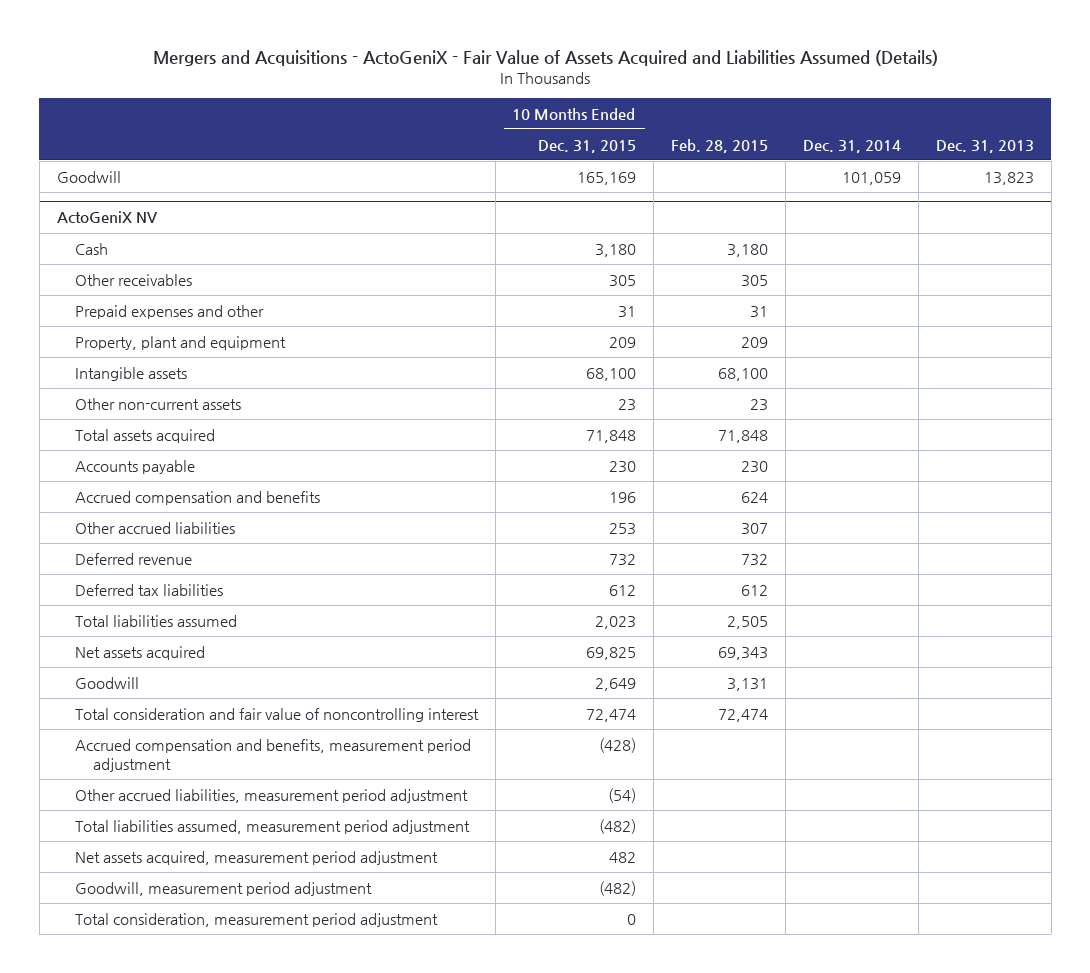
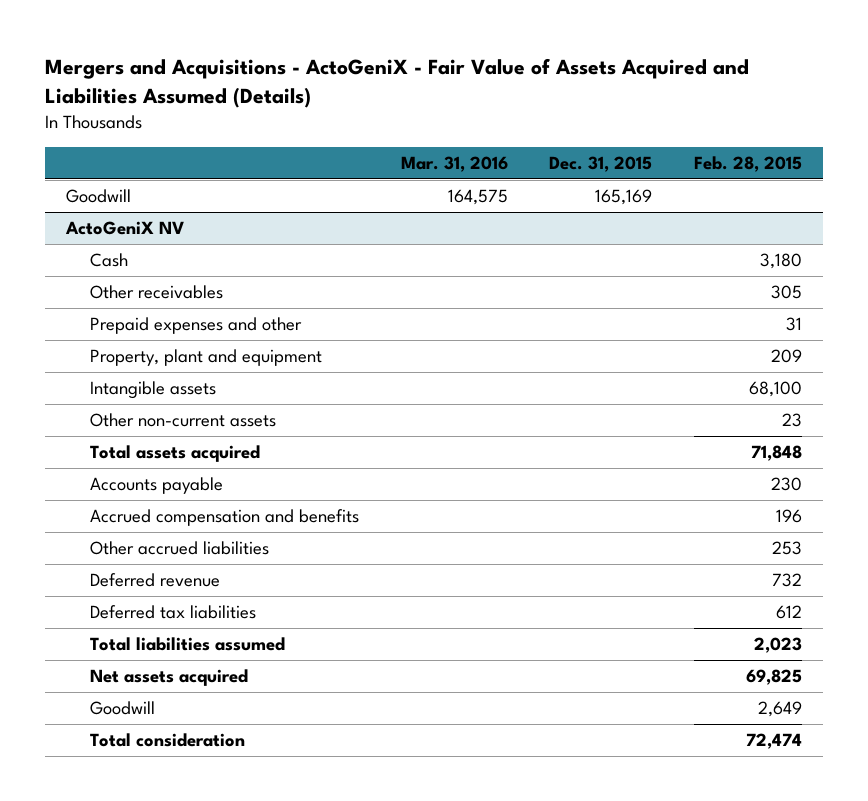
- | 10 Months Ended Dec. 31, 2015 | Feb. 28, 2015 | Dec. 31, 2014 | Dec. 31, 2013
+ | Mar. 31, 2016 | Dec. 31, 2015 | Feb. 28, 2015
@ ActoGeniX NV
- Accrued compensation and benefits | 196 | 624 | |
- Other accrued liabilities | 253 | 307 | |
+ Accrued compensation and benefits | | | 196
+ Other accrued liabilities | | | 253
- Total liabilities assumed | 2,023 | 2,505 | |
- Net assets acquired | 69,825 | 69,343 | |
- Goodwill | 2,649 | 3,131 | |
- Total consideration and fair value of noncontrolling interest | 72,474 | 72,474 | |
- Accrued compensation and benefits, measurement period adjustment | (428) | | |
- Other accrued liabilities, measurement period adjustment | (54) | | |
- Total liabilities assumed, measurement period adjustment | (482) | | |
- Net assets acquired, measurement period adjustment | 482 | | |
- Goodwill, measurement period adjustment | (482) | | |
- Total consideration, measurement period adjustment | 0 | | |
+ Total liabilities assumed | | | 2,023
+ Net assets acquired | | | 69,825
+ Goodwill | | | 2,649
+ Total consideration | | | 72,474

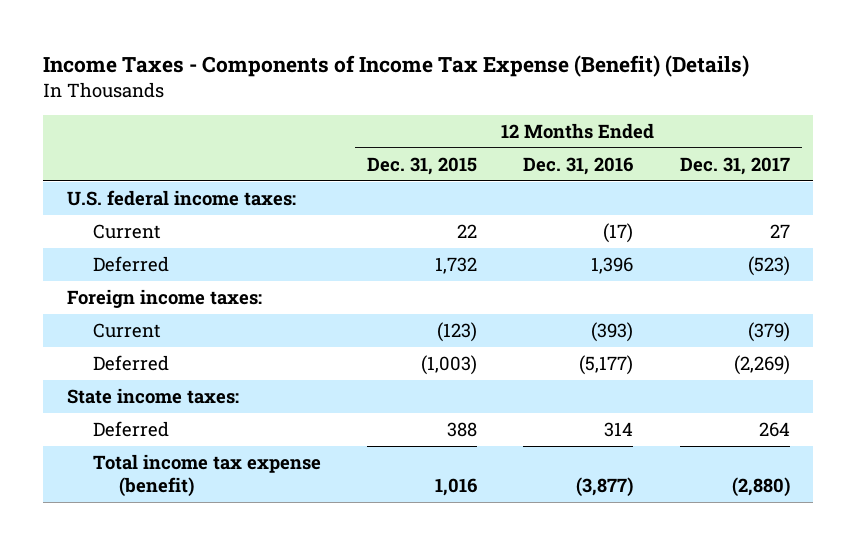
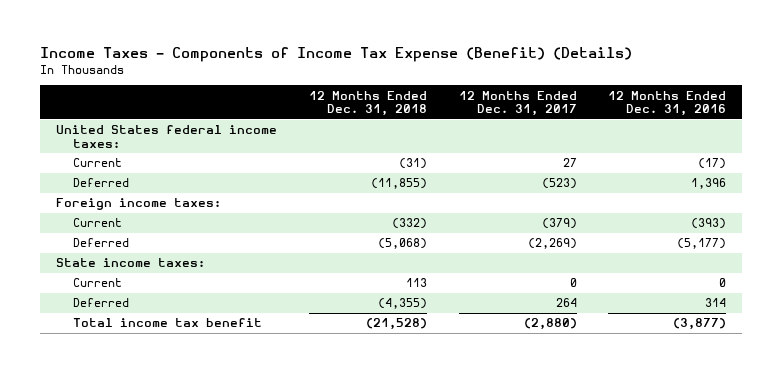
- | 12 Months Ended Dec. 31, 2015 | 12 Months Ended Dec. 31, 2016 | 12 Months Ended Dec. 31, 2017
+ | 12 Months Ended Dec. 31, 2018 | 12 Months Ended Dec. 31, 2017 | 12 Months Ended Dec. 31, 2016
- U.S. federal income taxes:
+ United States federal income taxes:
+ Current | 113 | 0 | 0
- Total income tax expense (benefit) | 1,016 | (3,877) | (2,880)
+ Total income tax benefit | (21,528) | (2,880) | (3,877)

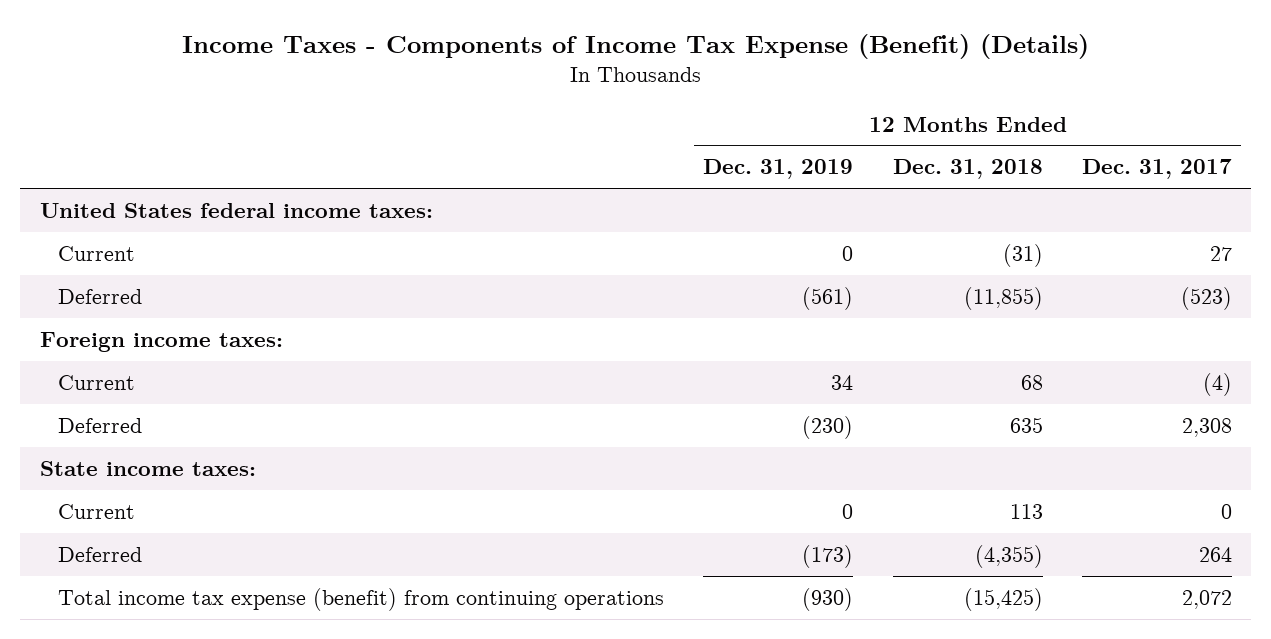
- | 12 Months Ended Dec. 31, 2018 | 12 Months Ended Dec. 31, 2017 | 12 Months Ended Dec. 31, 2016
+ | 12 Months Ended Dec. 31, 2019 | 12 Months Ended Dec. 31, 2018 | 12 Months Ended Dec. 31, 2017
- Current | (332) | (379) | (393)
- Deferred | (5,068) | (2,269) | (5,177)
+ Current | 34 | 68 | (4)
+ Deferred | (230) | 635 | 2,308
- Total income tax benefit | (21,528) | (2,880) | (3,877)
+ Total income tax expense (benefit) from continuing operations | (930) | (15,425) | 2,072

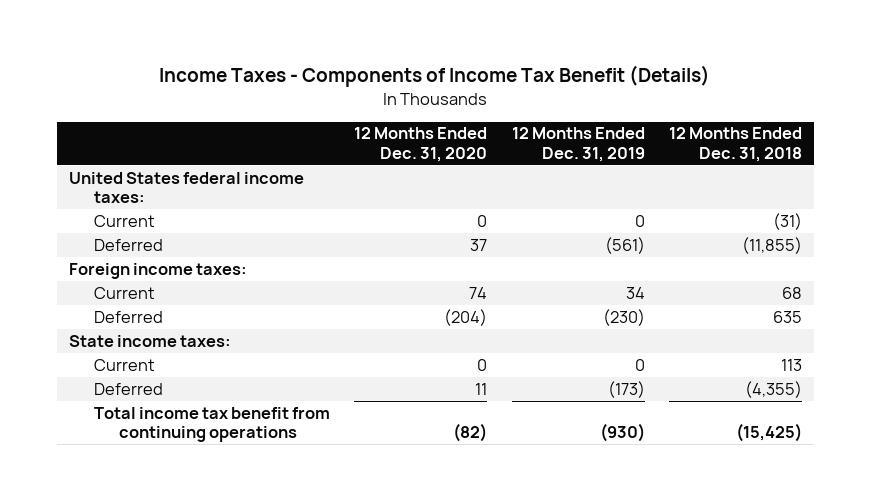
- Income Taxes - Components of Income Tax Expense (Benefit) (Details)
+ Income Taxes - Components of Income Tax Benefit (Details)
- | 12 Months Ended Dec. 31, 2019 | 12 Months Ended Dec. 31, 2018 | 12 Months Ended Dec. 31, 2017
+ | 12 Months Ended Dec. 31, 2020 | 12 Months Ended Dec. 31, 2019 | 12 Months Ended Dec. 31, 2018
- Total income tax expense (benefit) from continuing operations | (930) | (15,425) | 2,072
+ Total income tax benefit from continuing operations | (82) | (930) | (15,425)

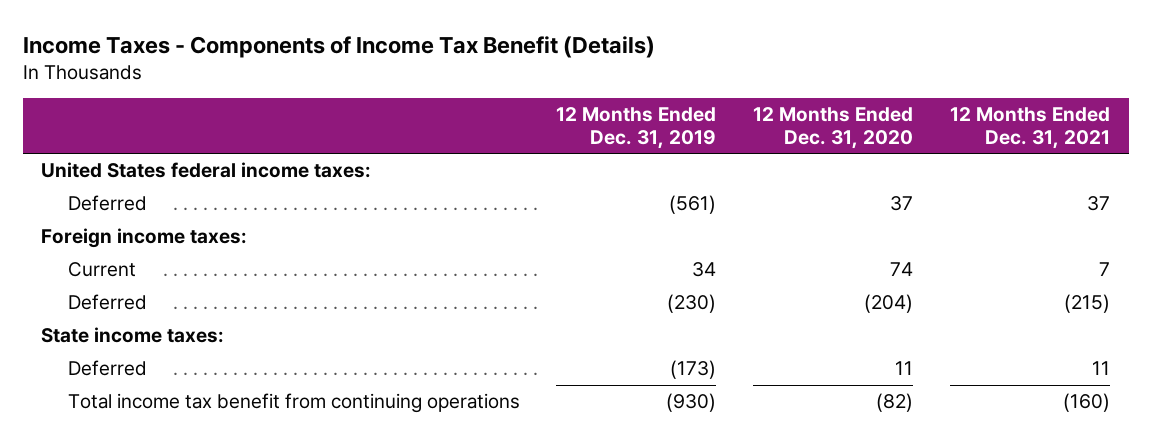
- | 12 Months Ended Dec. 31, 2020 | 12 Months Ended Dec. 31, 2019 | 12 Months Ended Dec. 31, 2018
+ | 12 Months Ended Dec. 31, 2019 | 12 Months Ended Dec. 31, 2020 | 12 Months Ended Dec. 31, 2021
- Current | 0 | 0 | (31)
- Current | 0 | 0 | 113

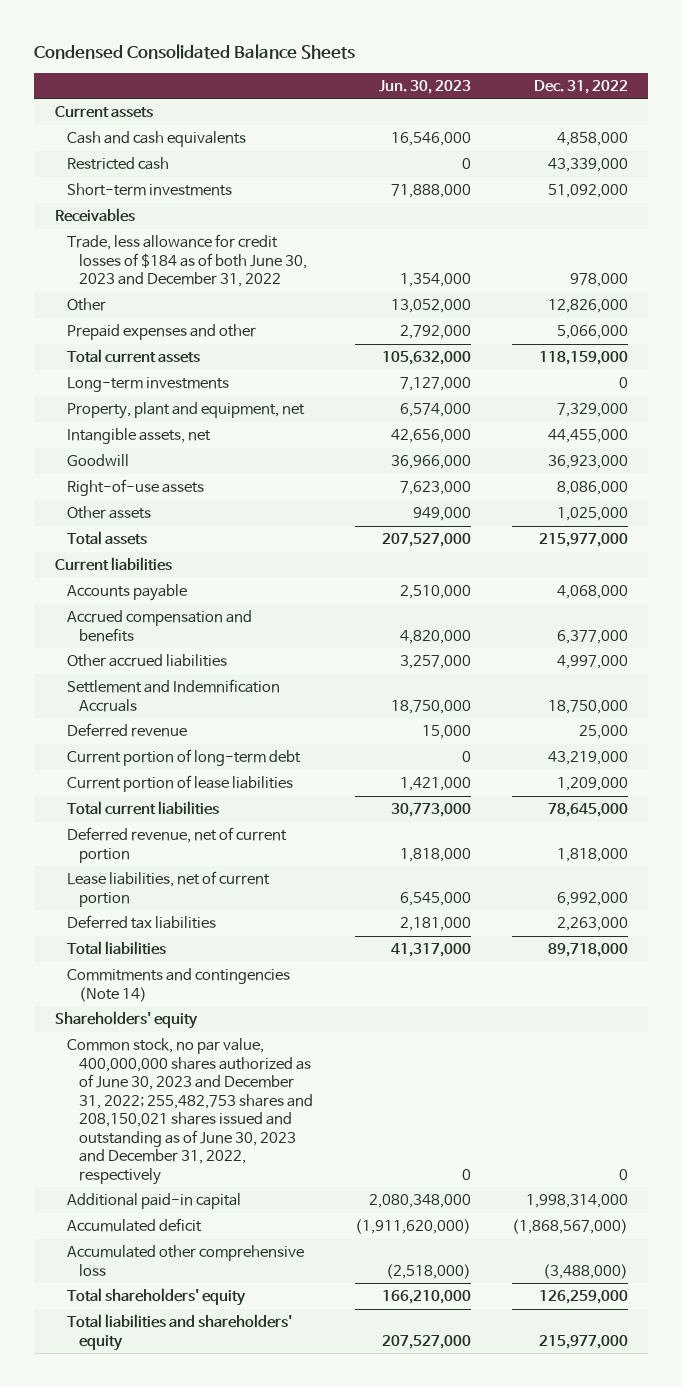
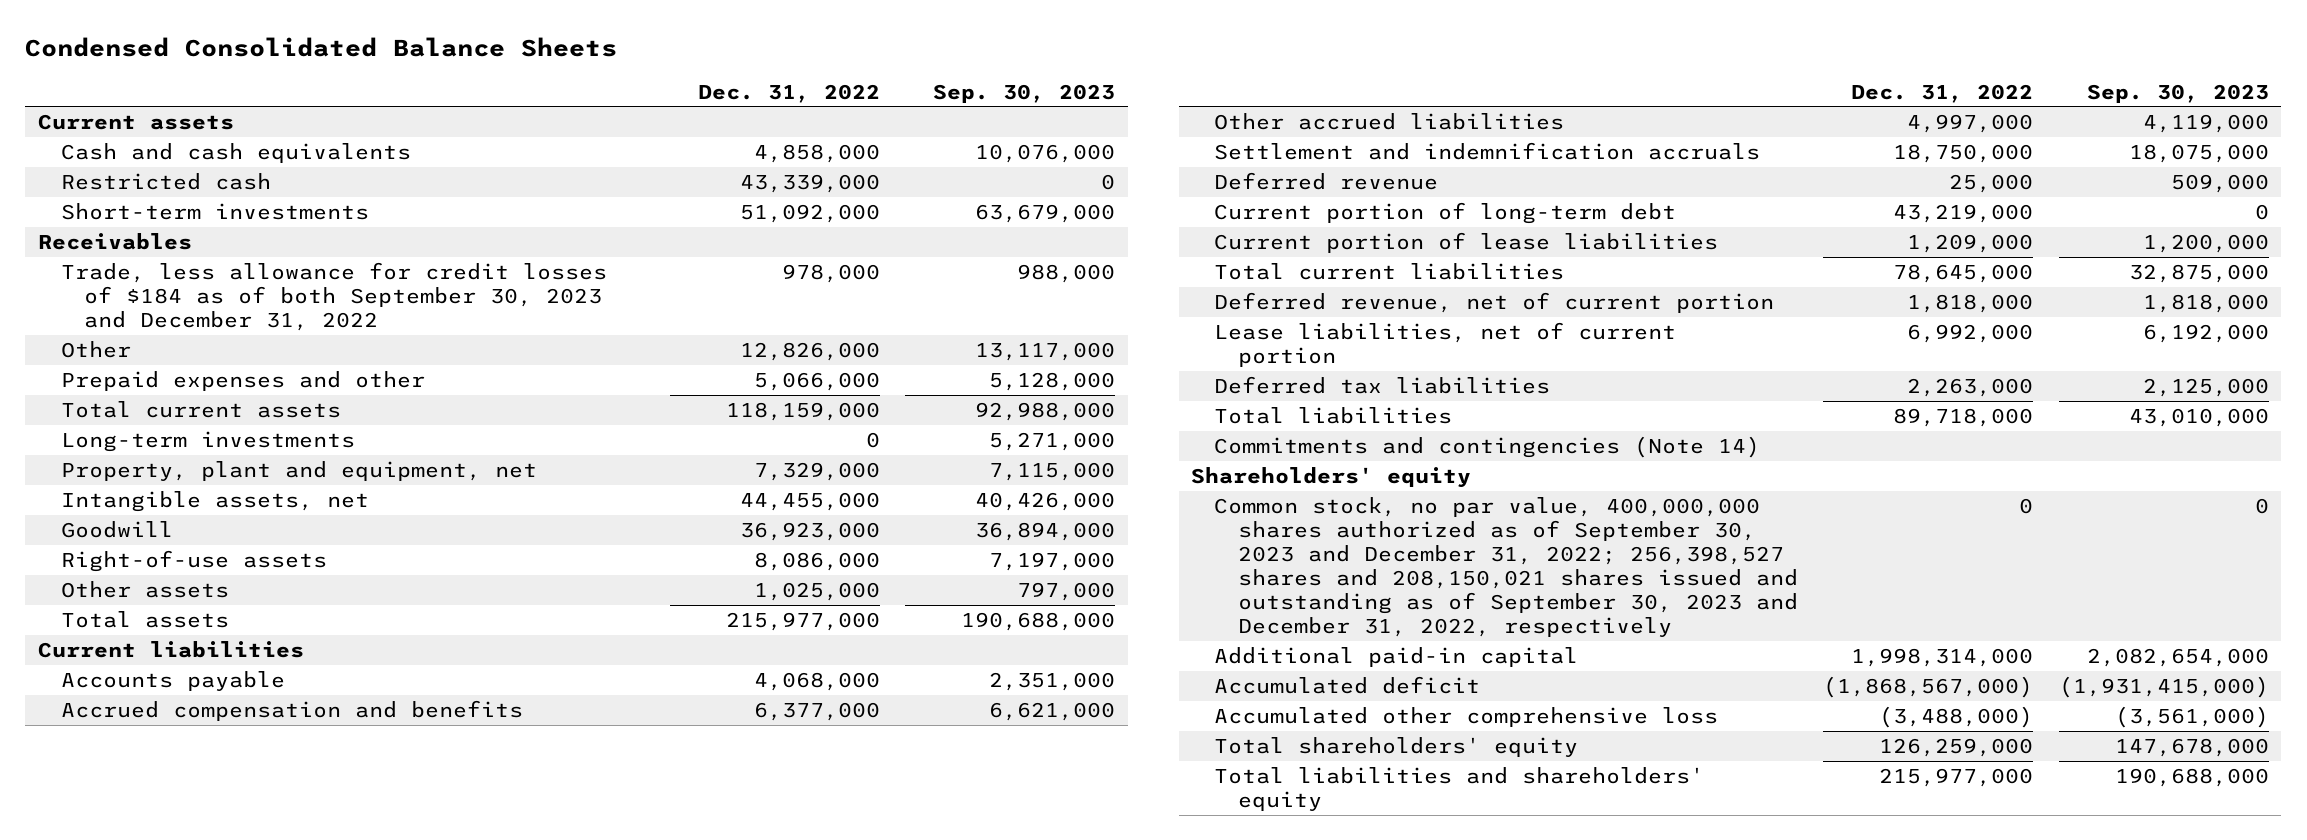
- | Jun. 30, 2023 | Dec. 31, 2022
+ | Dec. 31, 2022 | Sep. 30, 2023
- Trade, less allowance for credit losses of $184 as of both June 30, 2023 and December 31, 2022 | 1,354,000 | 978,000
+ Trade, less allowance for credit losses of $184 as of both September 30, 2023 and December 31, 2022 | 978,000 | 988,000
- Settlement and Indemnification Accruals | 18,750,000 | 18,750,000
+ Settlement and indemnification accruals | 18,750,000 | 18,075,000
- Common stock, no par value, 400,000,000 shares authorized as of June 30, 2023 and December 31, 2022; 255,482,753 shares and 208,150,021 shares issued and outstanding as of June 30, 2023 and December 31, 2022, respectively | 0 | 0
+ Common stock, no par value, 400,000,000 shares authorized as of September 30, 2023 and December 31, 2022; 256,398,527 shares and 208,150,021 shares issued and outstanding as of September 30, 2023 and December 31, 2022, respectively | 0 | 0

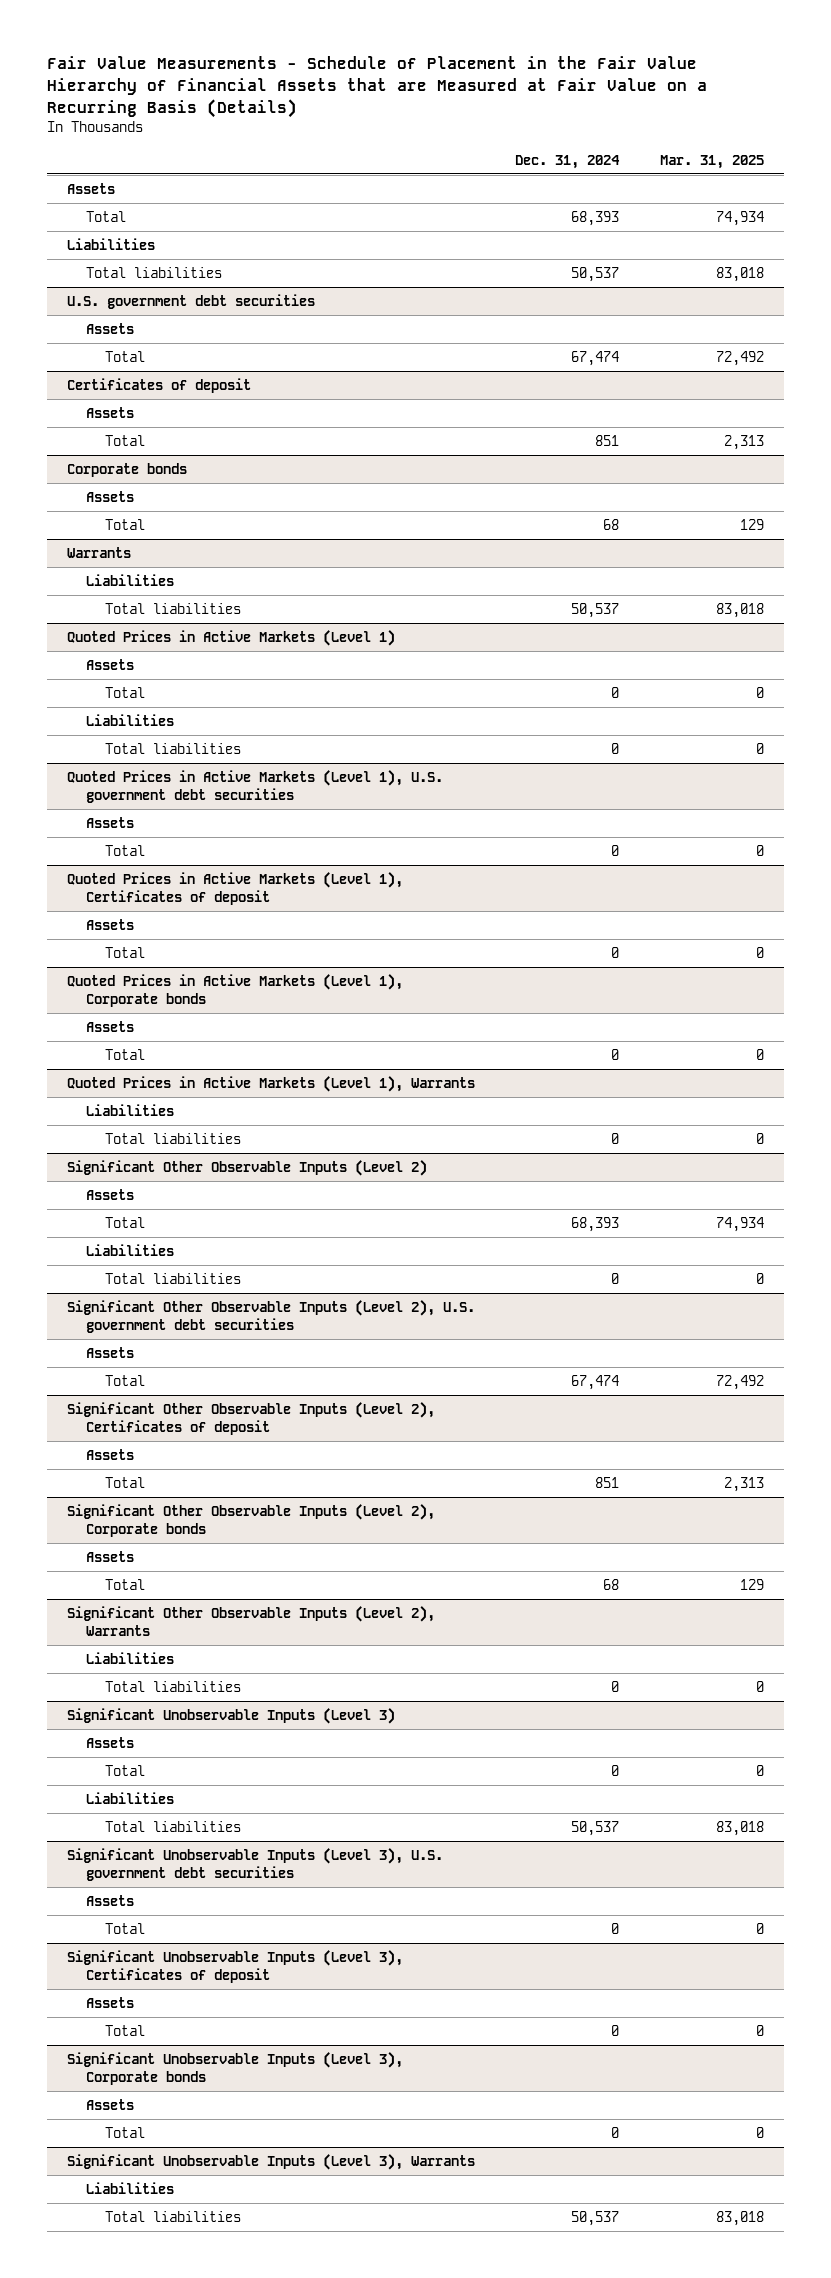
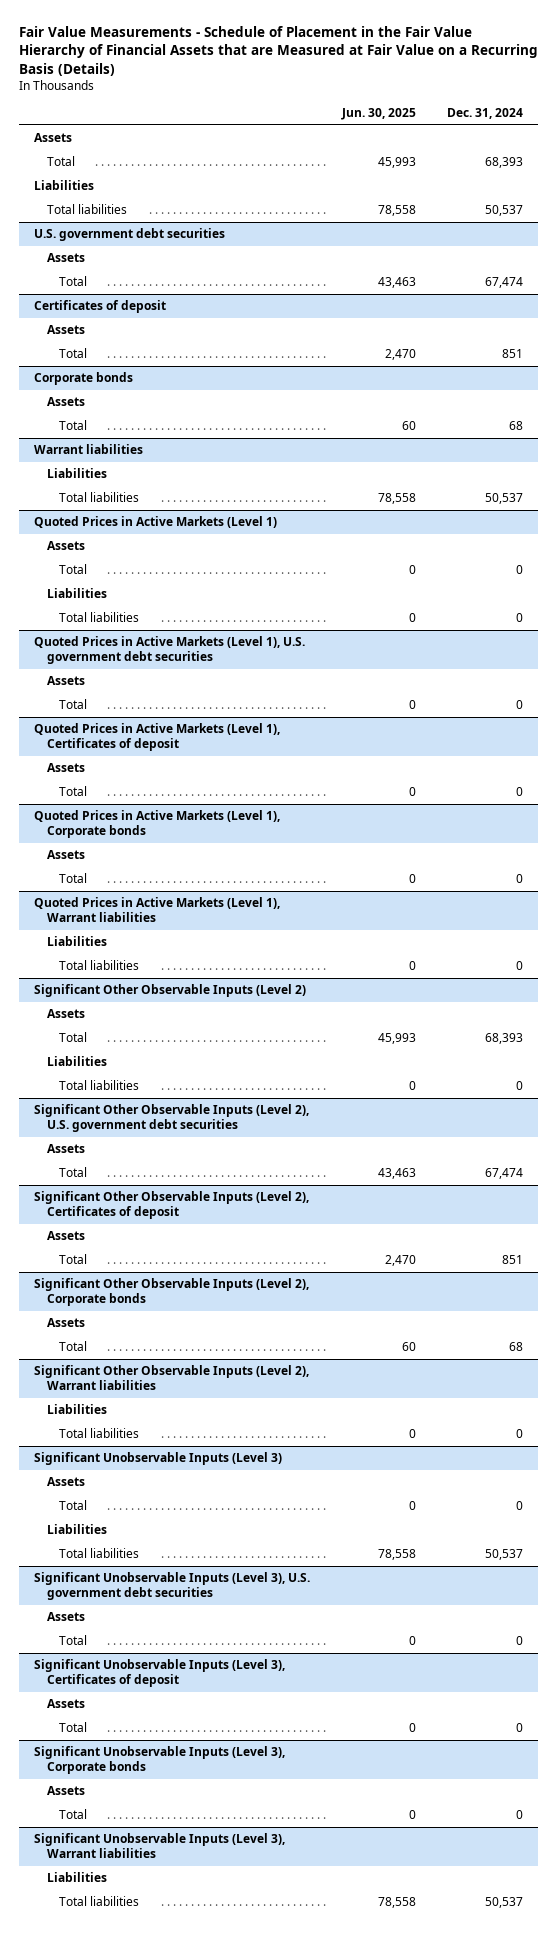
- | Dec. 31, 2024 | Mar. 31, 2025
+ | Jun. 30, 2025 | Dec. 31, 2024
- Warrants
+ Warrant liabilities
- Quoted Prices in Active Markets (Level 1), Warrants
+ Quoted Prices in Active Markets (Level 1), Warrant liabilities
- Significant Other Observable Inputs (Level 2), Warrants
+ Significant Other Observable Inputs (Level 2), Warrant liabilities
- Significant Unobservable Inputs (Level 3), Warrants
+ Significant Unobservable Inputs (Level 3), Warrant liabilities

